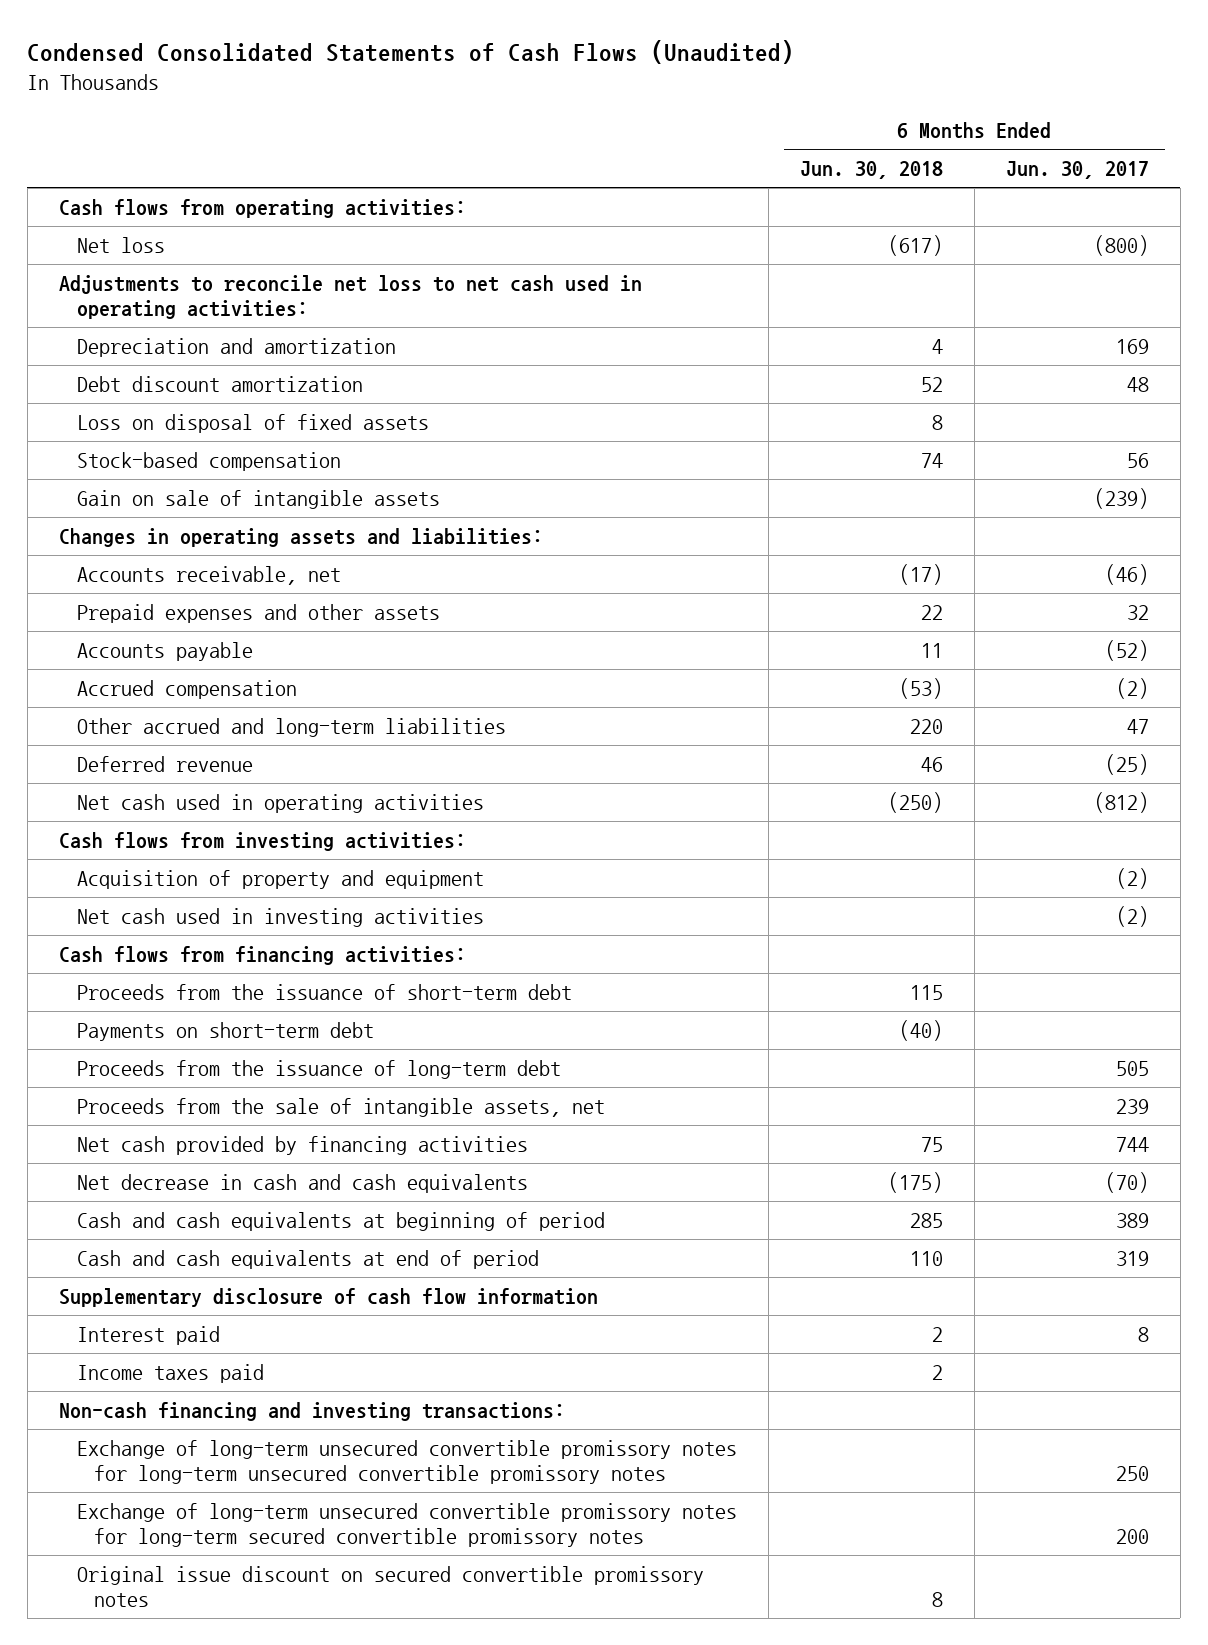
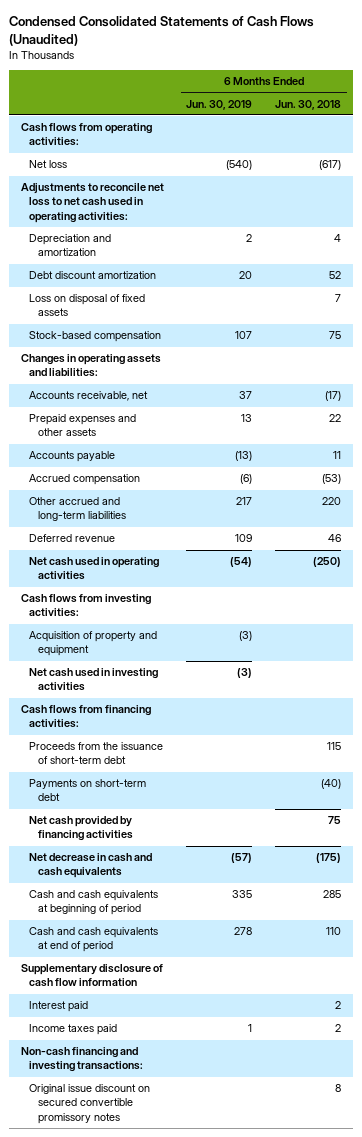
- | 6 Months Ended Jun. 30, 2018 | 6 Months Ended Jun. 30, 2017
+ | 6 Months Ended Jun. 30, 2019 | 6 Months Ended Jun. 30, 2018
- Loss on disposal of fixed assets | 8 |
- Stock-based compensation | 74 | 56
- Gain on sale of intangible assets | | (239)
+ Loss on disposal of fixed assets | | 7
+ Stock-based compensation | 107 | 75
- Proceeds from the issuance of long-term debt | | 505
- Proceeds from the sale of intangible assets, net | | 239
- Exchange of long-term unsecured convertible promissory notes for long-term unsecured convertible promissory notes | | 250
- Exchange of long-term unsecured convertible promissory notes for long-term secured convertible promissory notes | | 200

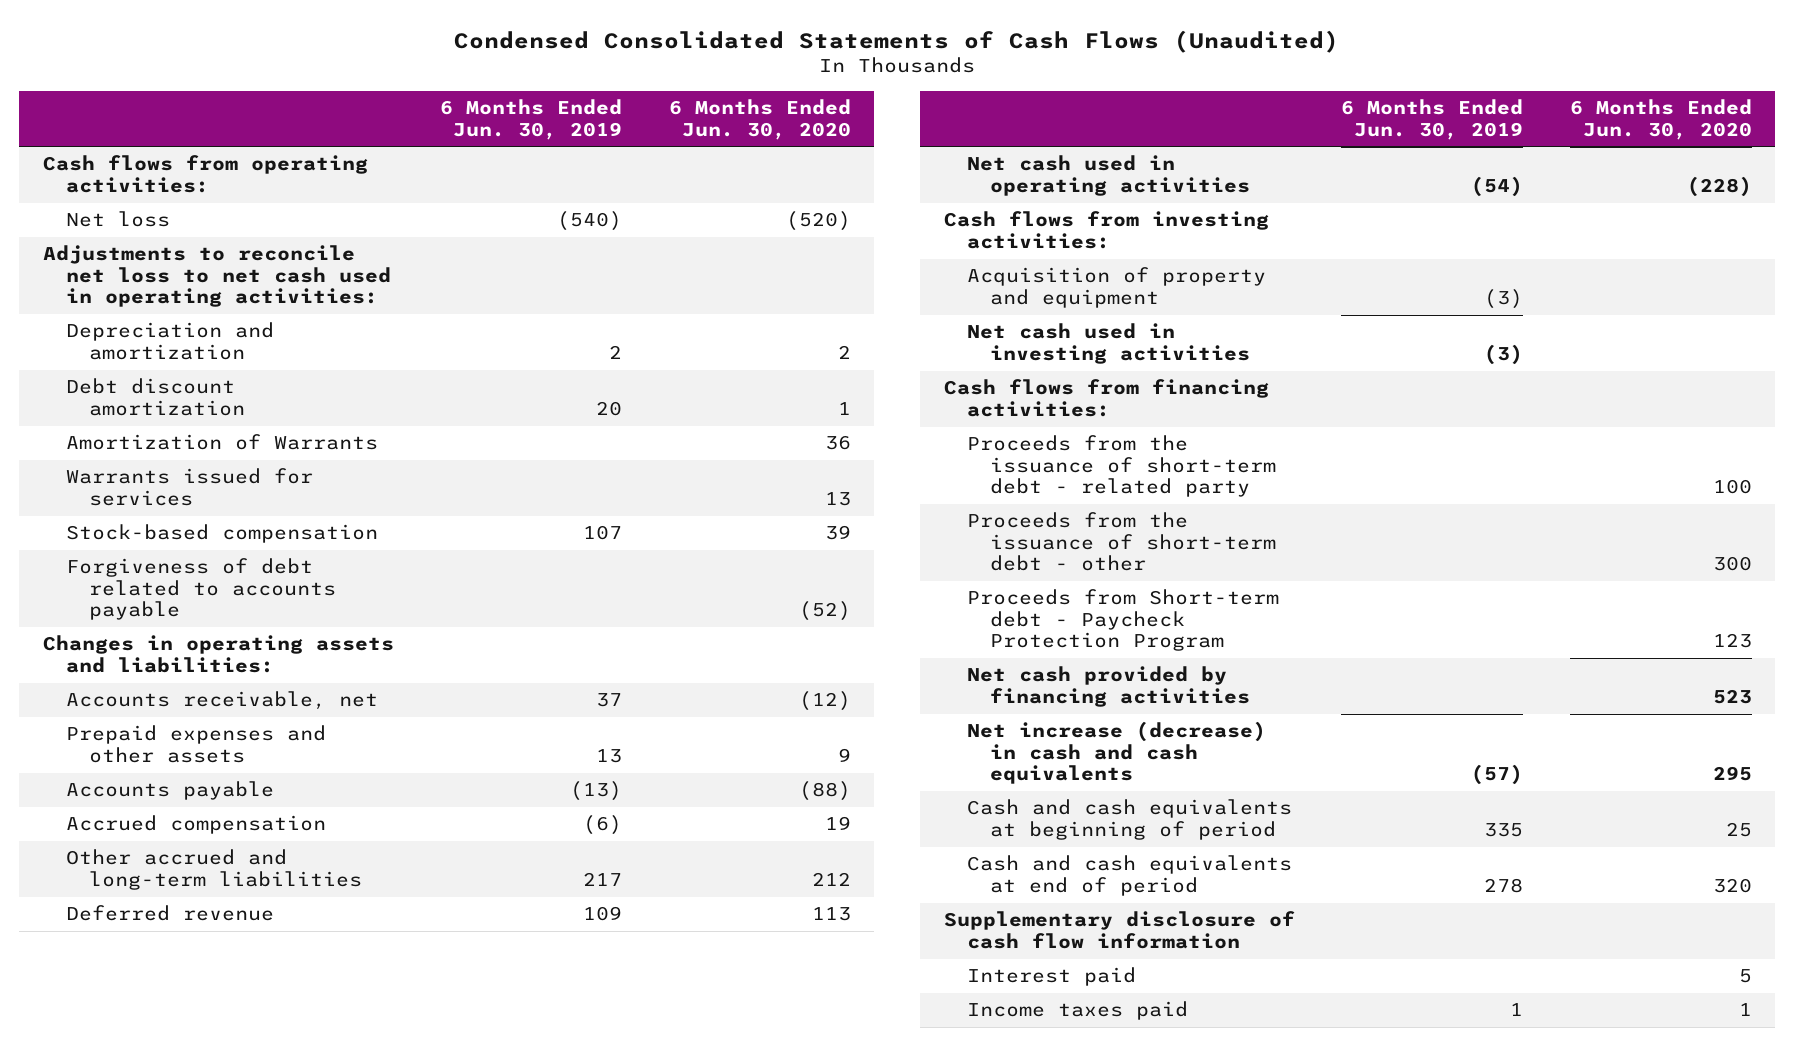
- | 6 Months Ended Jun. 30, 2019 | 6 Months Ended Jun. 30, 2018
+ | 6 Months Ended Jun. 30, 2019 | 6 Months Ended Jun. 30, 2020
- Loss on disposal of fixed assets | | 7
+ Amortization of Warrants | | 36
+ Warrants issued for services | | 13
+ Forgiveness of debt related to accounts payable | | (52)
- Proceeds from the issuance of short-term debt | | 115
- Payments on short-term debt | | (40)
+ Proceeds from the issuance of short-term debt - related party | | 100
+ Proceeds from the issuance of short-term debt - other | | 300
+ Proceeds from Short-term debt - Paycheck Protection Program | | 123
- Net decrease in cash and cash equivalents | (57) | (175)
+ Net increase (decrease) in cash and cash equivalents | (57) | 295
- Non-cash financing and investing transactions:
- Original issue discount on secured convertible promissory notes | | 8

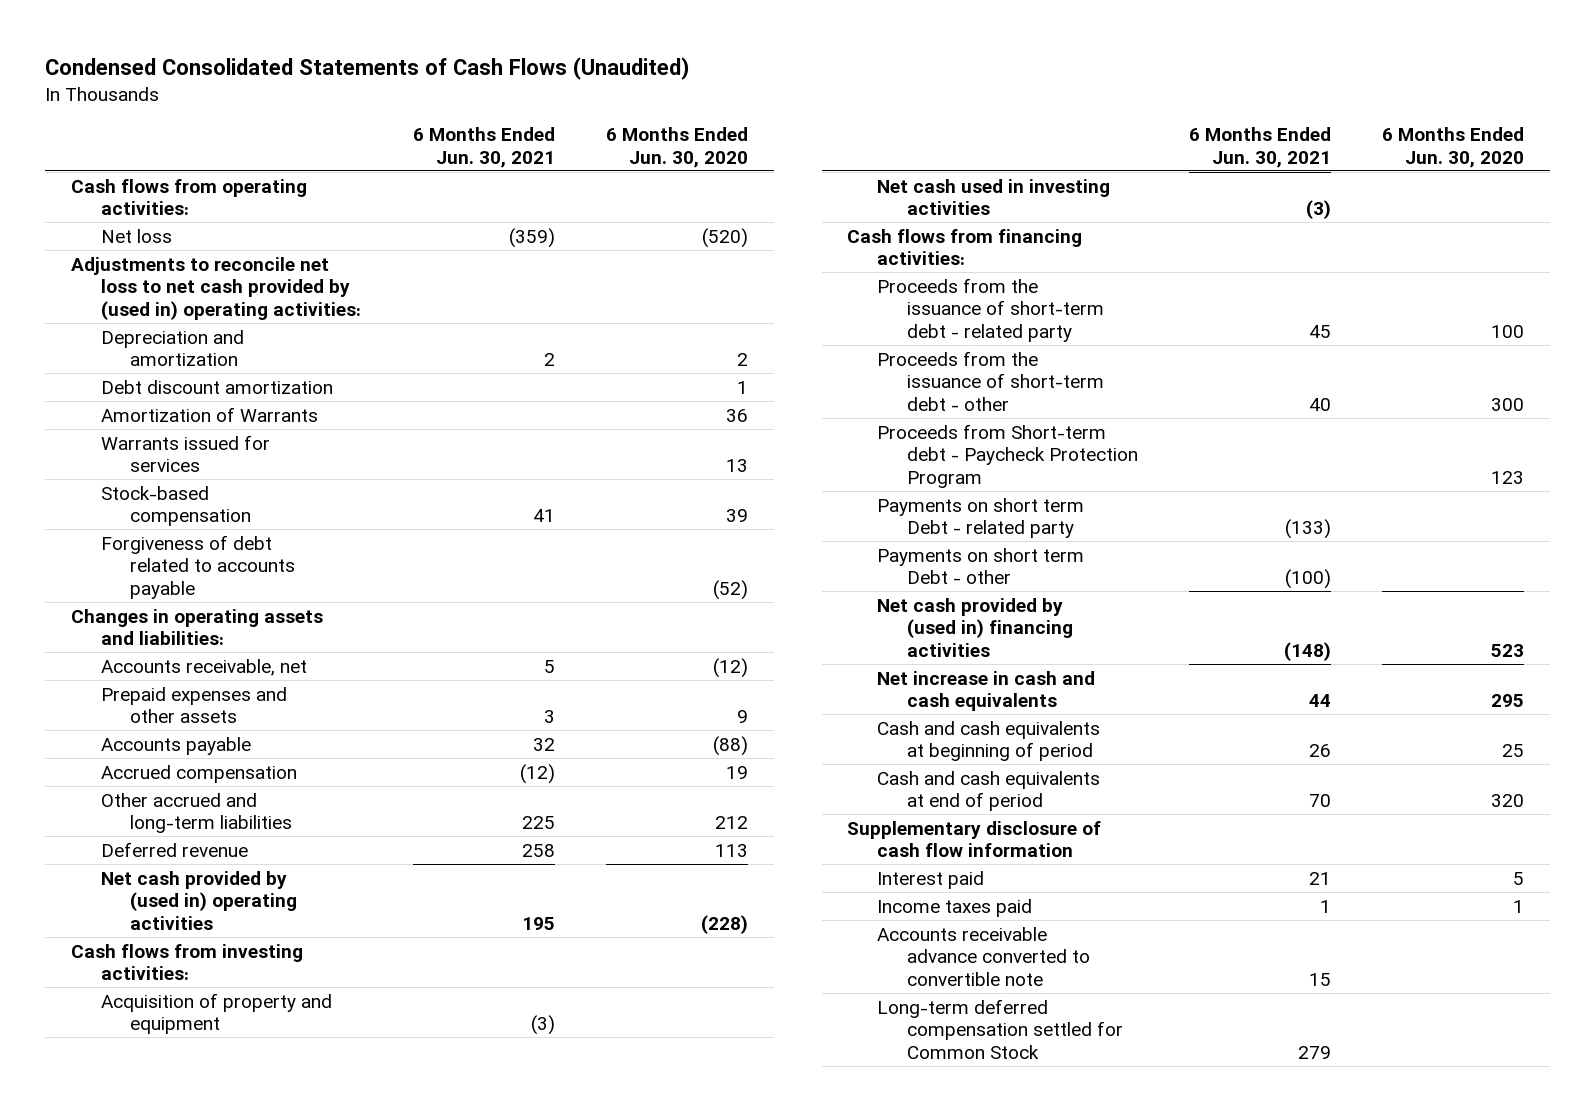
- | 6 Months Ended Jun. 30, 2019 | 6 Months Ended Jun. 30, 2020
+ | 6 Months Ended Jun. 30, 2021 | 6 Months Ended Jun. 30, 2020
- Adjustments to reconcile net loss to net cash used in operating activities:
+ Adjustments to reconcile net loss to net cash provided by (used in) operating activities:
- Net cash used in operating activities | (54) | (228)
+ Net cash provided by (used in) operating activities | 195 | (228)
- Net cash provided by financing activities | | 523
- Net increase (decrease) in cash and cash equivalents | (57) | 295
+ Payments on short term Debt - related party | (133) |
+ Payments on short term Debt - other | (100) |
+ Net cash provided by (used in) financing activities | (148) | 523
+ Net increase in cash and cash equivalents | 44 | 295
+ Accounts receivable advance converted to convertible note | 15 |
+ Long-term deferred compensation settled for Common Stock | 279 |

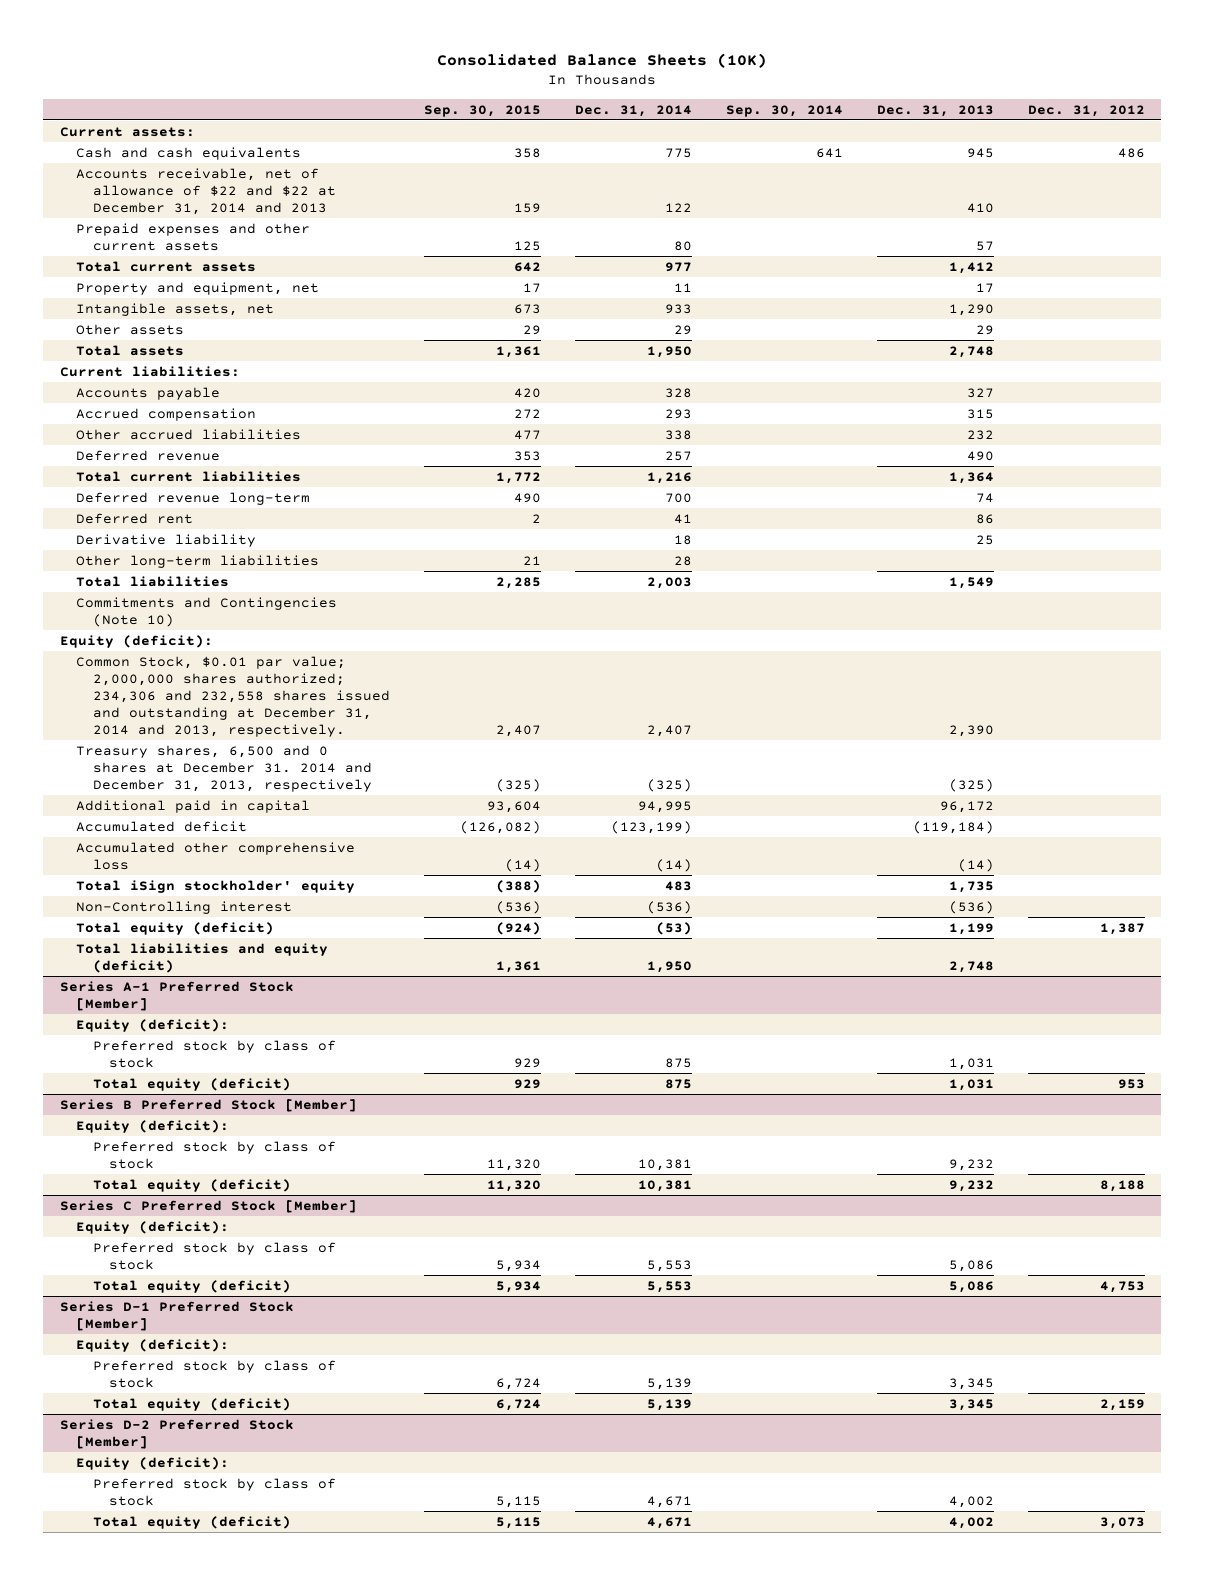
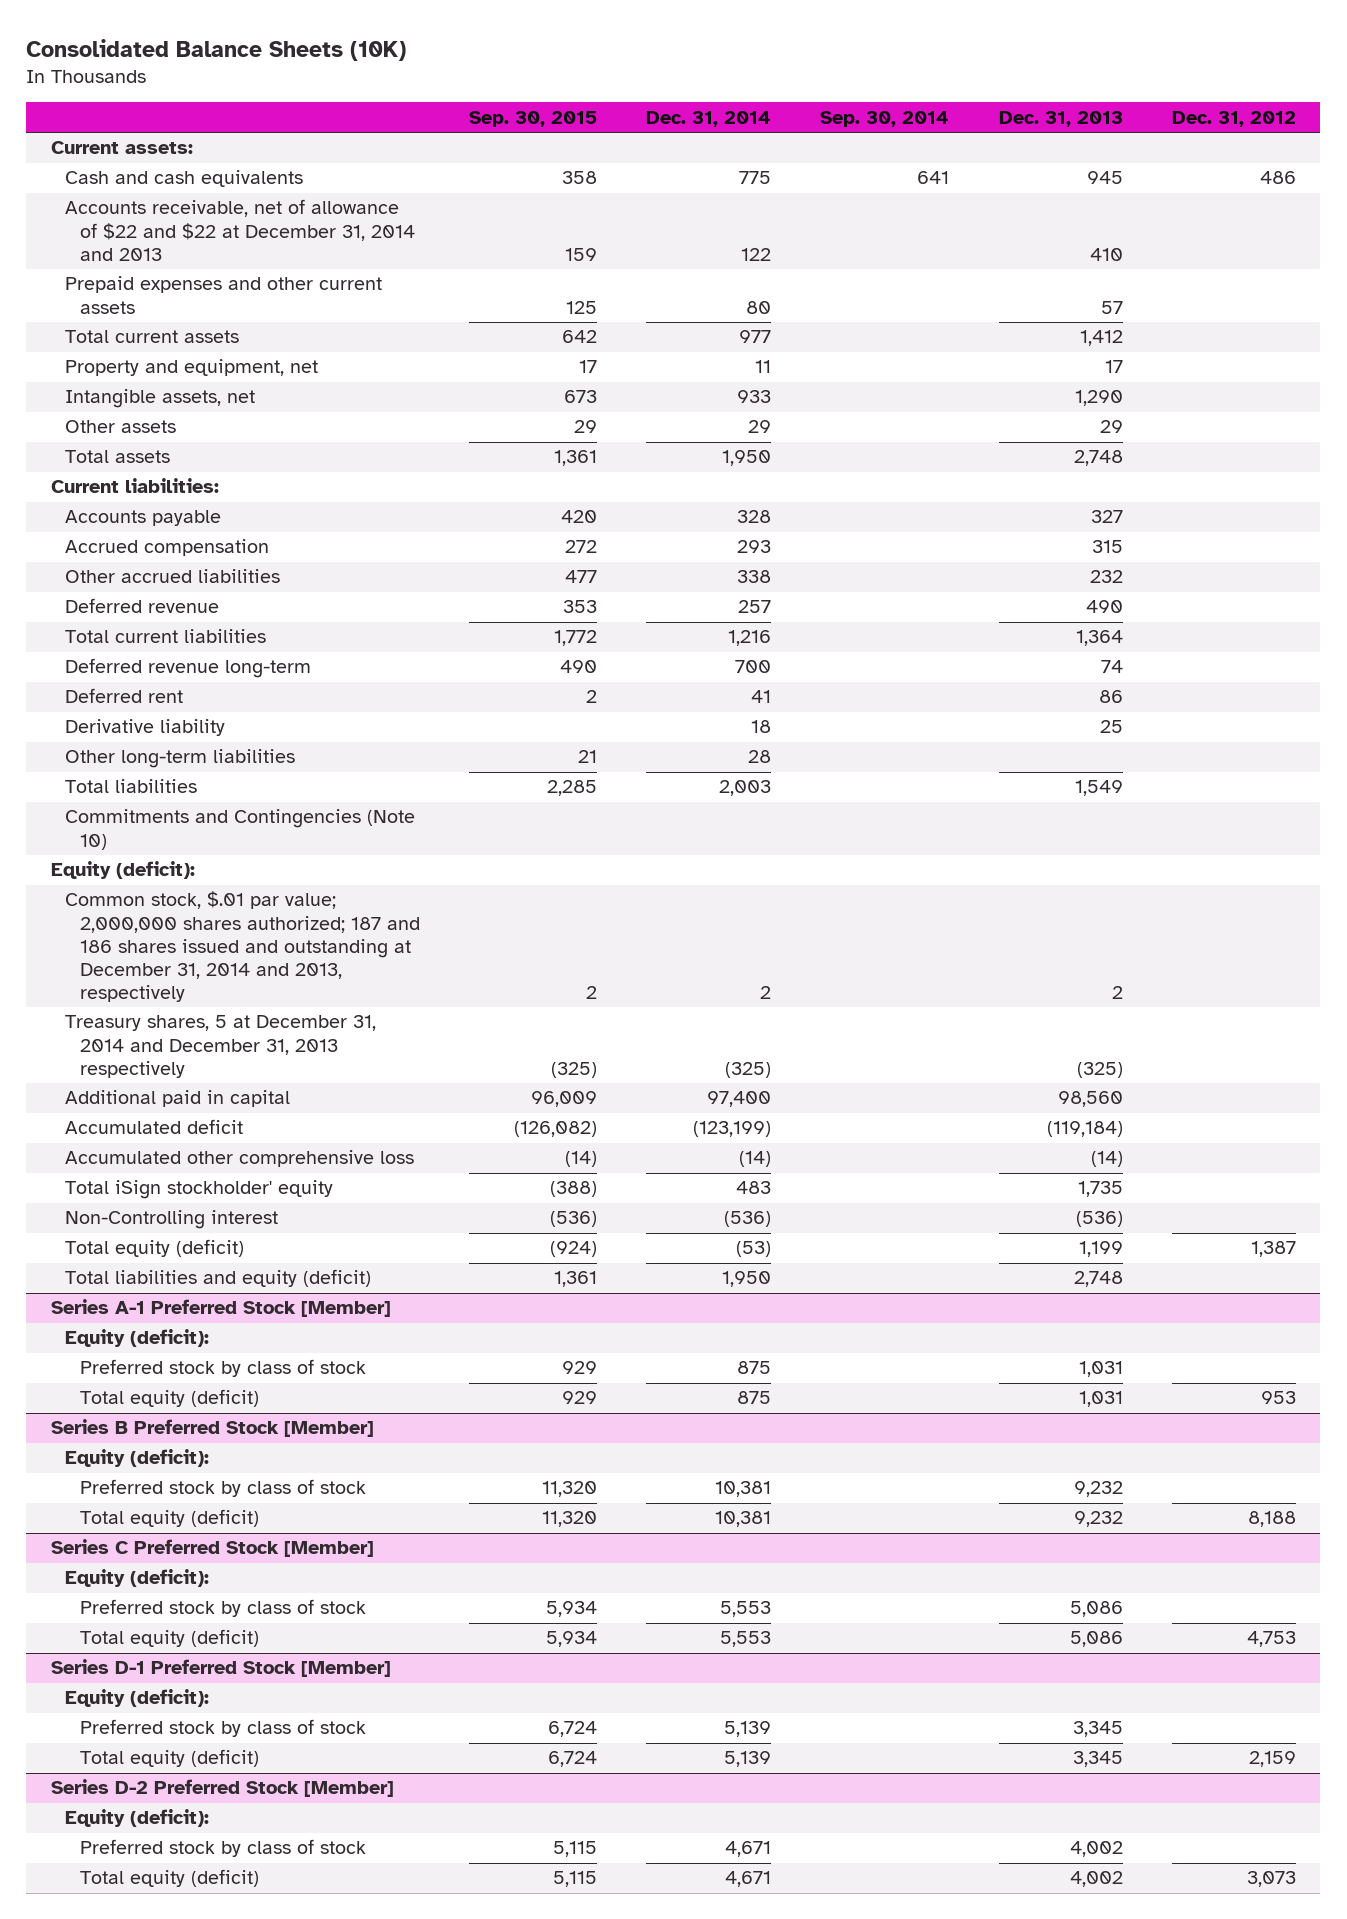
- Common Stock, $0.01 par value; 2,000,000 shares authorized; 234,306 and 232,558 shares issued and outstanding at December 31, 2014 and 2013, respectively. | 2,407 | 2,407 | | 2,390 |
- Treasury shares, 6,500 and 0 shares at December 31. 2014 and December 31, 2013, respectively | (325) | (325) | | (325) |
- Additional paid in capital | 93,604 | 94,995 | | 96,172 |
+ Common stock, $.01 par value; 2,000,000 shares authorized; 187 and 186 shares issued and outstanding at December 31, 2014 and 2013, respectively | 2 | 2 | | 2 |
+ Treasury shares, 5 at December 31, 2014 and December 31, 2013 respectively | (325) | (325) | | (325) |
+ Additional paid in capital | 96,009 | 97,400 | | 98,560 |

